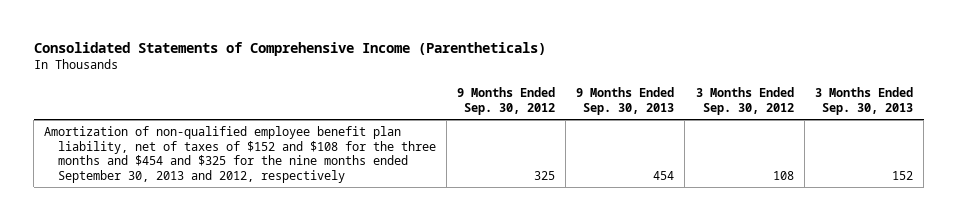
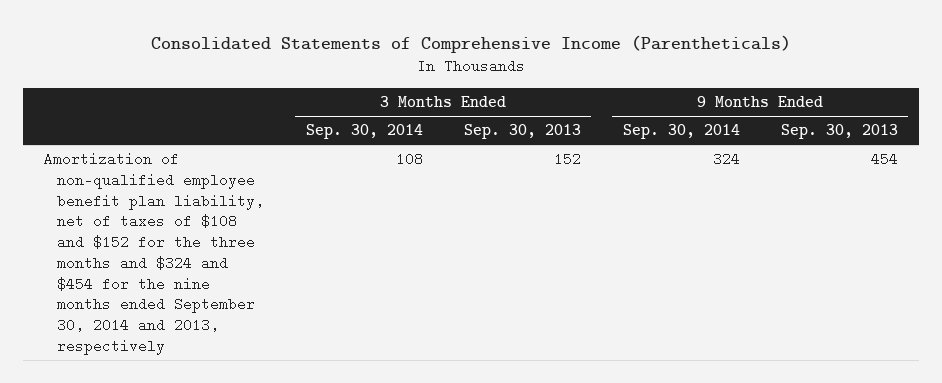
- | 9 Months Ended Sep. 30, 2012 | 9 Months Ended Sep. 30, 2013 | 3 Months Ended Sep. 30, 2012 | 3 Months Ended Sep. 30, 2013
+ | 3 Months Ended Sep. 30, 2014 | 3 Months Ended Sep. 30, 2013 | 9 Months Ended Sep. 30, 2014 | 9 Months Ended Sep. 30, 2013
- Amortization of non-qualified employee benefit plan liability, net of taxes of $152 and $108 for the three months and $454 and $325 for the nine months ended September 30, 2013 and 2012, respectively | 325 | 454 | 108 | 152
+ Amortization of non-qualified employee benefit plan liability, net of taxes of $108 and $152 for the three months and $324 and $454 for the nine months ended September 30, 2014 and 2013, respectively | 108 | 152 | 324 | 454

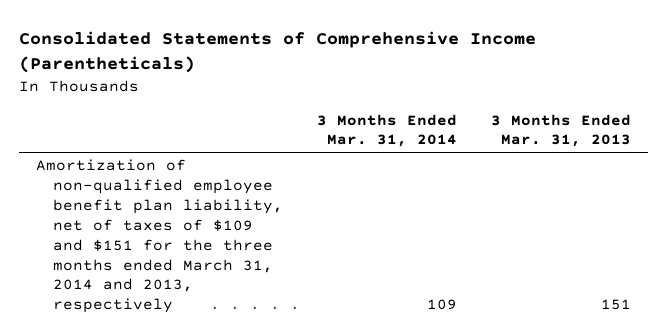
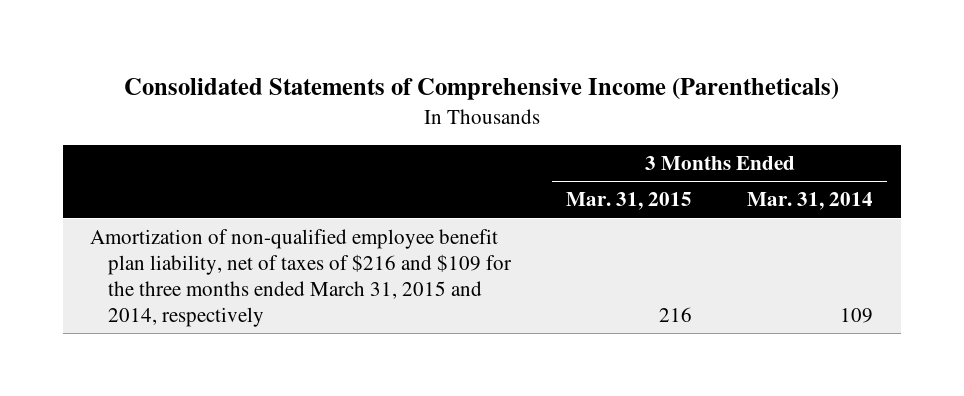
- | 3 Months Ended Mar. 31, 2014 | 3 Months Ended Mar. 31, 2013
+ | 3 Months Ended Mar. 31, 2015 | 3 Months Ended Mar. 31, 2014
- Amortization of non-qualified employee benefit plan liability, net of taxes of $109 and $151 for the three months ended March 31, 2014 and 2013, respectively | 109 | 151
+ Amortization of non-qualified employee benefit plan liability, net of taxes of $216 and $109 for the three months ended March 31, 2015 and 2014, respectively | 216 | 109

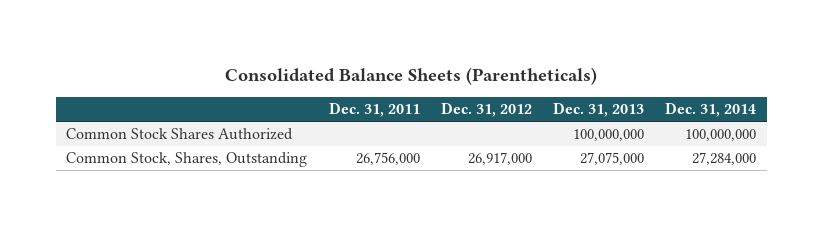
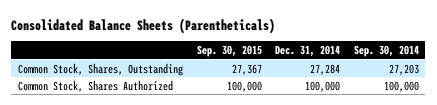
- | Dec. 31, 2011 | Dec. 31, 2012 | Dec. 31, 2013 | Dec. 31, 2014
+ | Sep. 30, 2015 | Dec. 31, 2014 | Sep. 30, 2014
- Common Stock Shares Authorized | | | 100,000,000 | 100,000,000
- Common Stock, Shares, Outstanding | 26,756,000 | 26,917,000 | 27,075,000 | 27,284,000
+ Common Stock, Shares, Outstanding | 27,367 | 27,284 | 27,203
+ Common Stock, Shares Authorized | 100,000 | 100,000 | 100,000

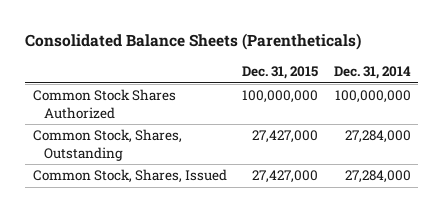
- | Sep. 30, 2015 | Dec. 31, 2014 | Sep. 30, 2014
+ | Dec. 31, 2015 | Dec. 31, 2014
- Common Stock, Shares, Outstanding | 27,367 | 27,284 | 27,203
- Common Stock, Shares Authorized | 100,000 | 100,000 | 100,000
+ Common Stock Shares Authorized | 100,000,000 | 100,000,000
+ Common Stock, Shares, Outstanding | 27,427,000 | 27,284,000
+ Common Stock, Shares, Issued | 27,427,000 | 27,284,000

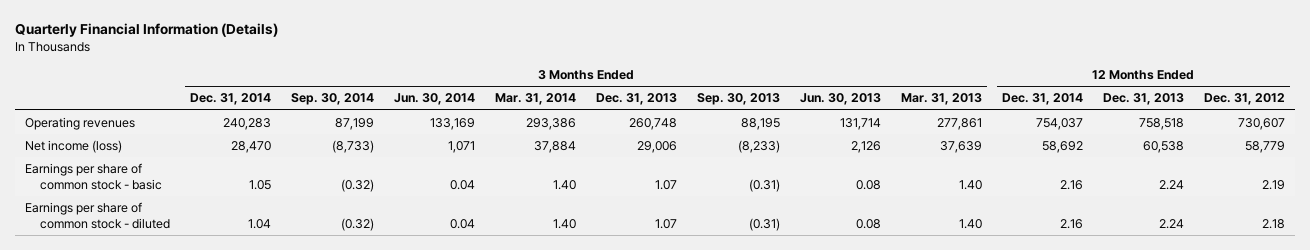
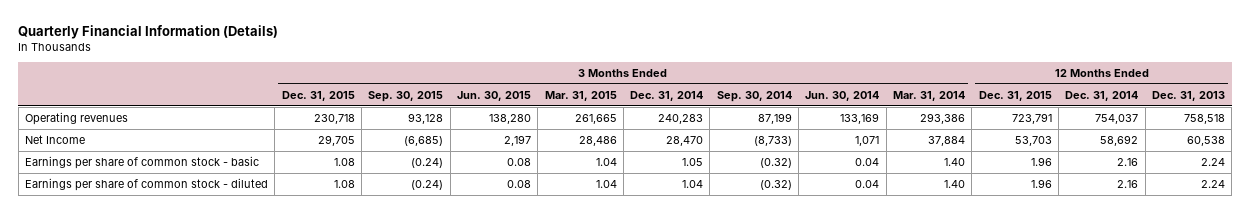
- | 3 Months Ended Dec. 31, 2014 | 3 Months Ended Sep. 30, 2014 | 3 Months Ended Jun. 30, 2014 | 3 Months Ended Mar. 31, 2014 | 3 Months Ended Dec. 31, 2013 | 3 Months Ended Sep. 30, 2013 | 3 Months Ended Jun. 30, 2013 | 3 Months Ended Mar. 31, 2013 | 12 Months Ended Dec. 31, 2014 | 12 Months Ended Dec. 31, 2013 | 12 Months Ended Dec. 31, 2012
+ | 3 Months Ended Dec. 31, 2015 | 3 Months Ended Sep. 30, 2015 | 3 Months Ended Jun. 30, 2015 | 3 Months Ended Mar. 31, 2015 | 3 Months Ended Dec. 31, 2014 | 3 Months Ended Sep. 30, 2014 | 3 Months Ended Jun. 30, 2014 | 3 Months Ended Mar. 31, 2014 | 12 Months Ended Dec. 31, 2015 | 12 Months Ended Dec. 31, 2014 | 12 Months Ended Dec. 31, 2013
- Net income (loss) | 28,470 | (8,733) | 1,071 | 37,884 | 29,006 | (8,233) | 2,126 | 37,639 | 58,692 | 60,538 | 58,779
+ Net Income | 29,705 | (6,685) | 2,197 | 28,486 | 28,470 | (8,733) | 1,071 | 37,884 | 53,703 | 58,692 | 60,538

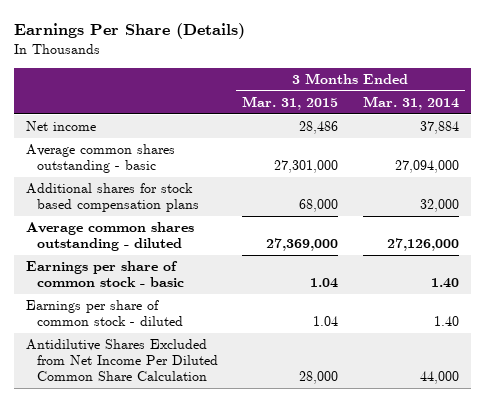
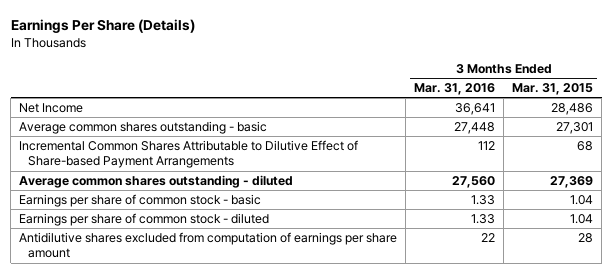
- | 3 Months Ended Mar. 31, 2015 | 3 Months Ended Mar. 31, 2014
+ | 3 Months Ended Mar. 31, 2016 | 3 Months Ended Mar. 31, 2015
- Net income | 28,486 | 37,884
- Average common shares outstanding - basic | 27,301,000 | 27,094,000
- Additional shares for stock based compensation plans | 68,000 | 32,000
- Average common shares outstanding - diluted | 27,369,000 | 27,126,000
+ Net Income | 36,641 | 28,486
+ Average common shares outstanding - basic | 27,448 | 27,301
+ Incremental Common Shares Attributable to Dilutive Effect of Share-based Payment Arrangements | 112 | 68
+ Average common shares outstanding - diluted | 27,560 | 27,369
- Antidilutive Shares Excluded from Net Income Per Diluted Common Share Calculation | 28,000 | 44,000
+ Antidilutive shares excluded from computation of earnings per share amount | 22 | 28

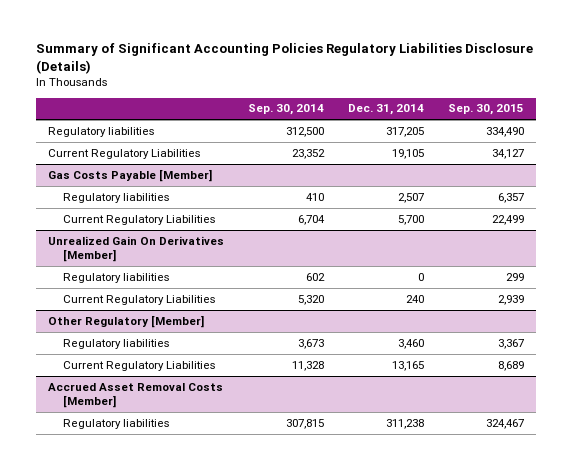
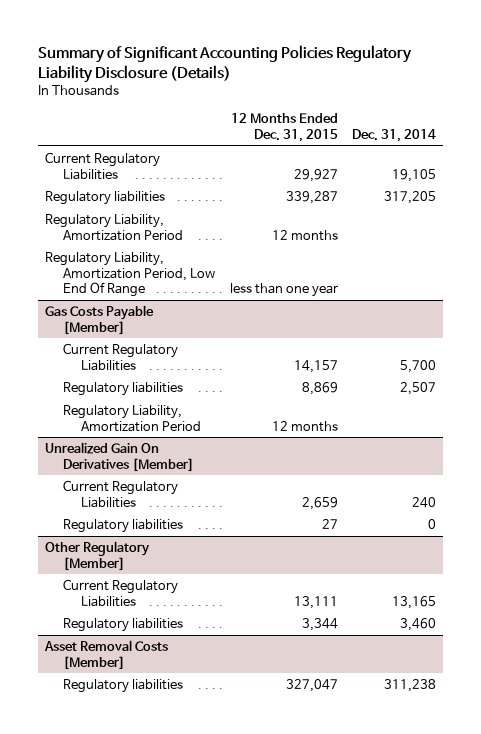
- Summary of Significant Accounting Policies Regulatory Liabilities Disclosure (Details)
+ Summary of Significant Accounting Policies Regulatory Liability Disclosure (Details)
- | Sep. 30, 2014 | Dec. 31, 2014 | Sep. 30, 2015
+ | 12 Months Ended Dec. 31, 2015 | Dec. 31, 2014
moved down: Regulatory liabilities | 339,287 | 317,205
+ Regulatory Liability, Amortization Period | 12 months |
+ Regulatory Liability, Amortization Period, Low End Of Range | less than one year |
@ Gas Costs Payable [Member]
moved down: Regulatory liabilities | 8,869 | 2,507
+ Regulatory Liability, Amortization Period | 12 months |
@ Unrealized Gain On Derivatives [Member]
moved down: Regulatory liabilities | 27 | 0
- Accrued Asset Removal Costs [Member]
@ Other Regulatory [Member]
moved down: Regulatory liabilities | 3,344 | 3,460
+ Asset Removal Costs [Member]

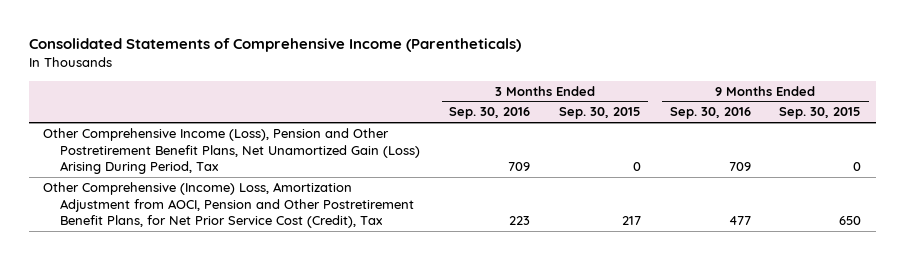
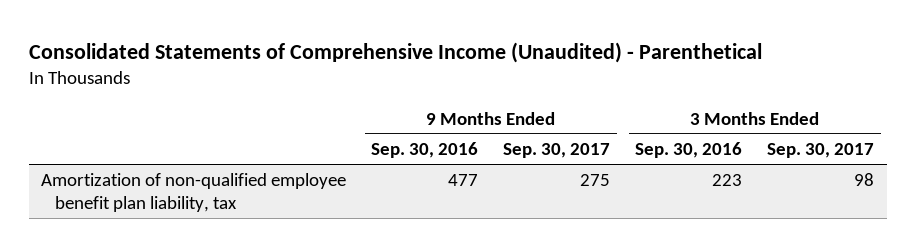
- Consolidated Statements of Comprehensive Income (Parentheticals)
+ Consolidated Statements of Comprehensive Income (Unaudited) - Parenthetical
- | 3 Months Ended Sep. 30, 2016 | 3 Months Ended Sep. 30, 2015 | 9 Months Ended Sep. 30, 2016 | 9 Months Ended Sep. 30, 2015
+ | 9 Months Ended Sep. 30, 2016 | 9 Months Ended Sep. 30, 2017 | 3 Months Ended Sep. 30, 2016 | 3 Months Ended Sep. 30, 2017
- Other Comprehensive Income (Loss), Pension and Other Postretirement Benefit Plans, Net Unamortized Gain (Loss) Arising During Period, Tax | 709 | 0 | 709 | 0
- Other Comprehensive (Income) Loss, Amortization Adjustment from AOCI, Pension and Other Postretirement Benefit Plans, for Net Prior Service Cost (Credit), Tax | 223 | 217 | 477 | 650
+ Amortization of non-qualified employee benefit plan liability, tax | 477 | 275 | 223 | 98

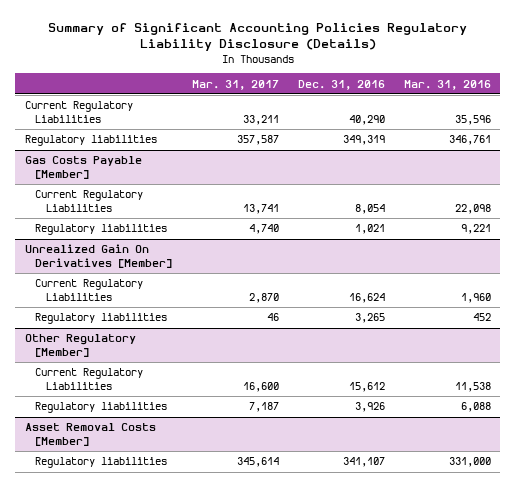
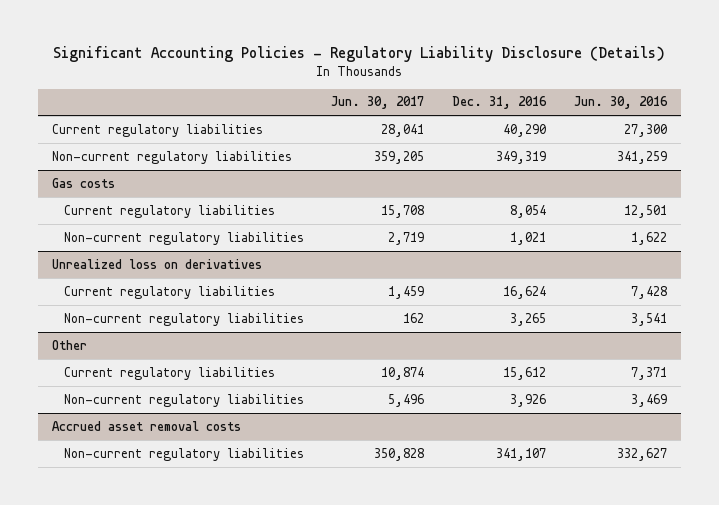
- Summary of Significant Accounting Policies Regulatory Liability Disclosure (Details)
+ Significant Accounting Policies - Regulatory Liability Disclosure (Details)
- | Mar. 31, 2017 | Dec. 31, 2016 | Mar. 31, 2016
+ | Jun. 30, 2017 | Dec. 31, 2016 | Jun. 30, 2016
- Current Regulatory Liabilities | 33,211 | 40,290 | 35,596
- Regulatory liabilities | 357,587 | 349,319 | 346,761
- Gas Costs Payable [Member]
- Current Regulatory Liabilities | 13,741 | 8,054 | 22,098
- Regulatory liabilities | 4,740 | 1,021 | 9,221
- Unrealized Gain On Derivatives [Member]
- Current Regulatory Liabilities | 2,870 | 16,624 | 1,960
- Regulatory liabilities | 46 | 3,265 | 452
- Other Regulatory [Member]
- Current Regulatory Liabilities | 16,600 | 15,612 | 11,538
- Regulatory liabilities | 7,187 | 3,926 | 6,088
- Asset Removal Costs [Member]
- Regulatory liabilities | 345,614 | 341,107 | 331,000
+ Current regulatory liabilities | 28,041 | 40,290 | 27,300
+ Non-current regulatory liabilities | 359,205 | 349,319 | 341,259
+ Gas costs
+ Current regulatory liabilities | 15,708 | 8,054 | 12,501
+ Non-current regulatory liabilities | 2,719 | 1,021 | 1,622
+ Unrealized loss on derivatives
+ Current regulatory liabilities | 1,459 | 16,624 | 7,428
+ Non-current regulatory liabilities | 162 | 3,265 | 3,541
+ Other
+ Current regulatory liabilities | 10,874 | 15,612 | 7,371
+ Non-current regulatory liabilities | 5,496 | 3,926 | 3,469
+ Accrued asset removal costs
+ Non-current regulatory liabilities | 350,828 | 341,107 | 332,627

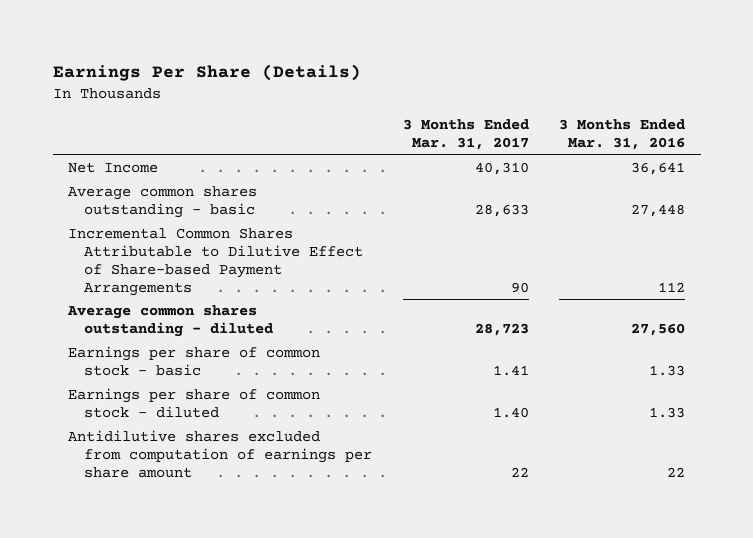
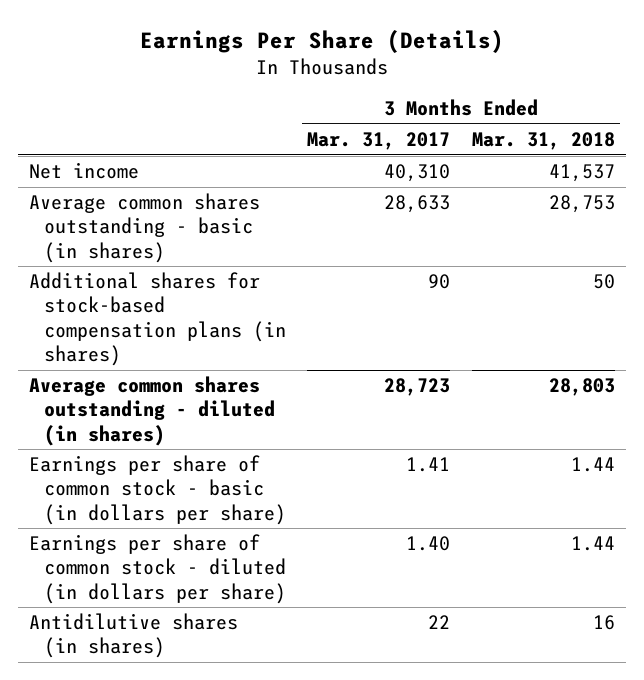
- | 3 Months Ended Mar. 31, 2017 | 3 Months Ended Mar. 31, 2016
+ | 3 Months Ended Mar. 31, 2017 | 3 Months Ended Mar. 31, 2018
- Net Income | 40,310 | 36,641
- Average common shares outstanding - basic | 28,633 | 27,448
- Incremental Common Shares Attributable to Dilutive Effect of Share-based Payment Arrangements | 90 | 112
- Average common shares outstanding - diluted | 28,723 | 27,560
- Earnings per share of common stock - basic | 1.41 | 1.33
- Earnings per share of common stock - diluted | 1.40 | 1.33
- Antidilutive shares excluded from computation of earnings per share amount | 22 | 22
+ Net income | 40,310 | 41,537
+ Average common shares outstanding - basic (in shares) | 28,633 | 28,753
+ Additional shares for stock-based compensation plans (in shares) | 90 | 50
+ Average common shares outstanding - diluted (in shares) | 28,723 | 28,803
+ Earnings per share of common stock - basic (in dollars per share) | 1.41 | 1.44
+ Earnings per share of common stock - diluted (in dollars per share) | 1.40 | 1.44
+ Antidilutive shares (in shares) | 22 | 16

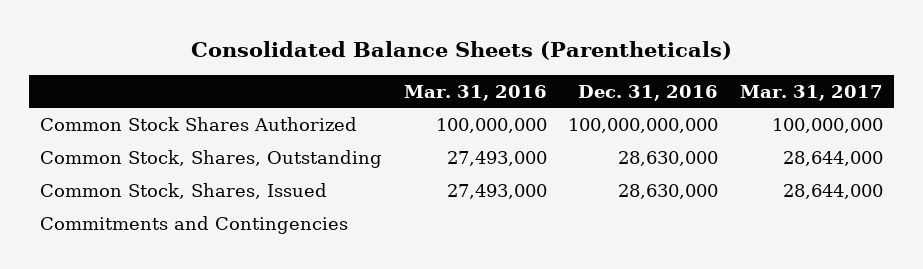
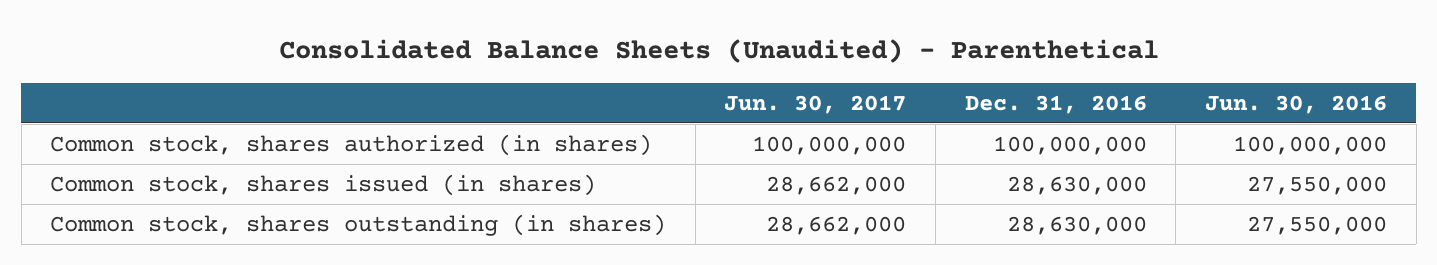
- Consolidated Balance Sheets (Parentheticals)
+ Consolidated Balance Sheets (Unaudited) - Parenthetical
- | Mar. 31, 2016 | Dec. 31, 2016 | Mar. 31, 2017
+ | Jun. 30, 2017 | Dec. 31, 2016 | Jun. 30, 2016
- Common Stock Shares Authorized | 100,000,000 | 100,000,000,000 | 100,000,000
- Common Stock, Shares, Outstanding | 27,493,000 | 28,630,000 | 28,644,000
- Common Stock, Shares, Issued | 27,493,000 | 28,630,000 | 28,644,000
- Commitments and Contingencies
+ Common stock, shares authorized (in shares) | 100,000,000 | 100,000,000 | 100,000,000
+ Common stock, shares issued (in shares) | 28,662,000 | 28,630,000 | 27,550,000
+ Common stock, shares outstanding (in shares) | 28,662,000 | 28,630,000 | 27,550,000

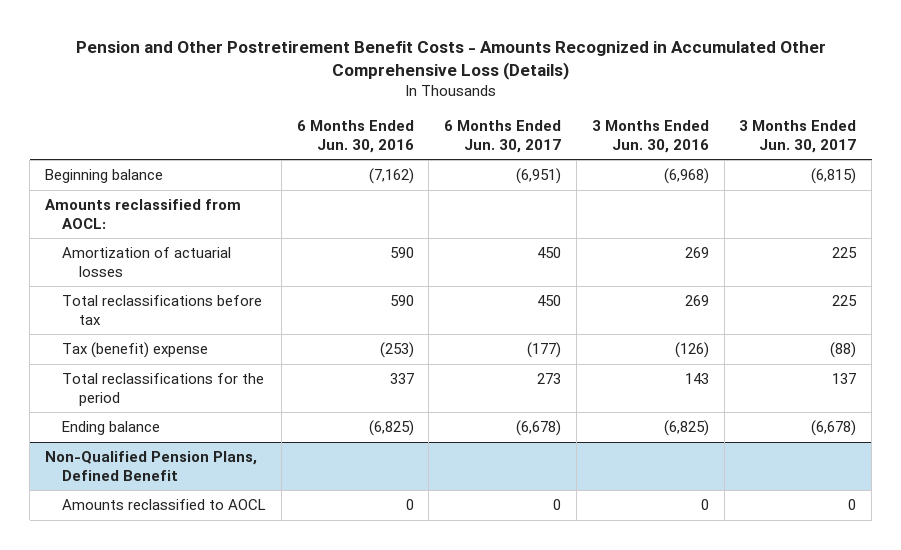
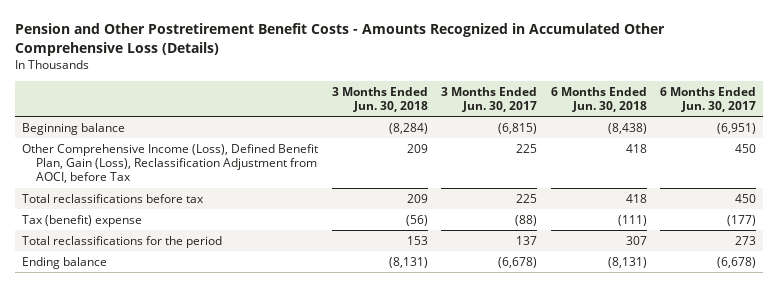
- | 6 Months Ended Jun. 30, 2016 | 6 Months Ended Jun. 30, 2017 | 3 Months Ended Jun. 30, 2016 | 3 Months Ended Jun. 30, 2017
+ | 3 Months Ended Jun. 30, 2018 | 3 Months Ended Jun. 30, 2017 | 6 Months Ended Jun. 30, 2018 | 6 Months Ended Jun. 30, 2017
- Amounts reclassified from AOCL:
- Amortization of actuarial losses | 590 | 450 | 269 | 225
+ Other Comprehensive Income (Loss), Defined Benefit Plan, Gain (Loss), Reclassification Adjustment from AOCI, before Tax | 209 | 225 | 418 | 450
- Non-Qualified Pension Plans, Defined Benefit
- Amounts reclassified to AOCL | 0 | 0 | 0 | 0

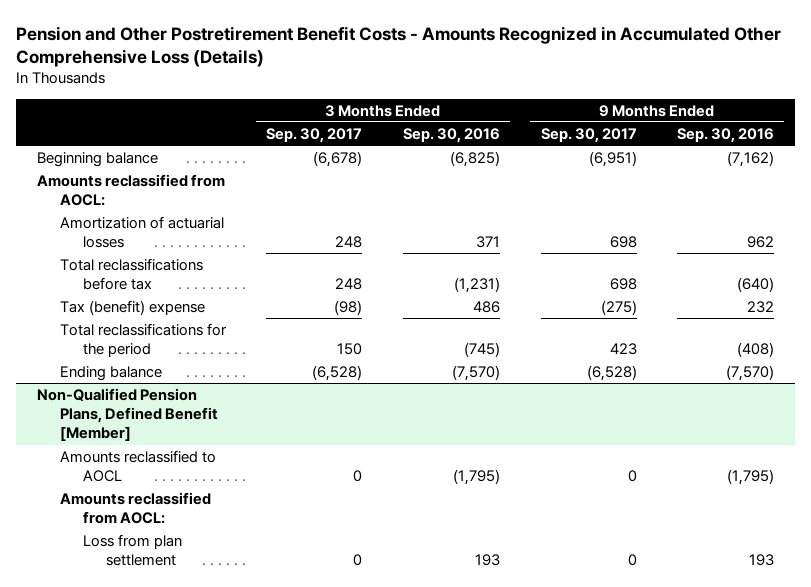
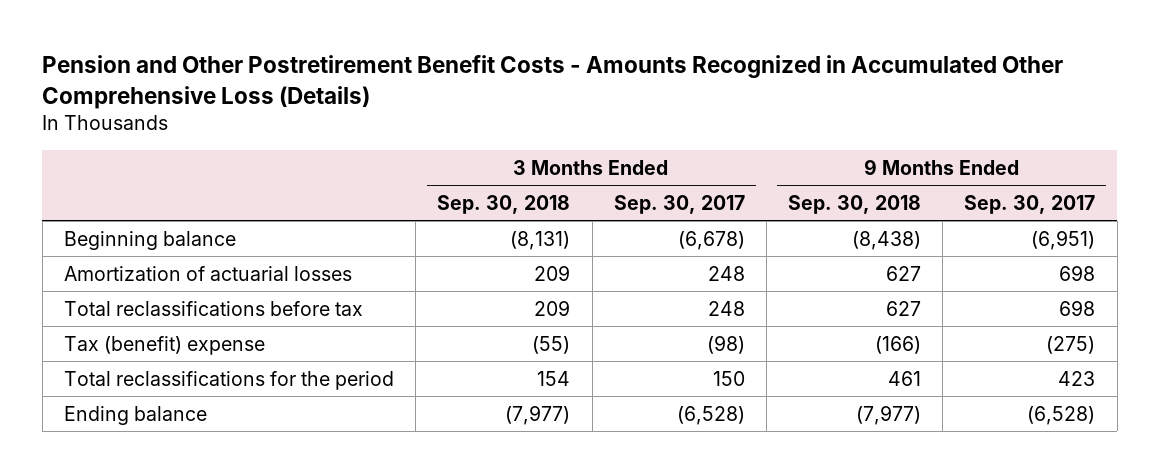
- | 3 Months Ended Sep. 30, 2017 | 3 Months Ended Sep. 30, 2016 | 9 Months Ended Sep. 30, 2017 | 9 Months Ended Sep. 30, 2016
+ | 3 Months Ended Sep. 30, 2018 | 3 Months Ended Sep. 30, 2017 | 9 Months Ended Sep. 30, 2018 | 9 Months Ended Sep. 30, 2017
- Amounts reclassified from AOCL:
- Non-Qualified Pension Plans, Defined Benefit [Member]
- Amounts reclassified to AOCL | 0 | (1,795) | 0 | (1,795)
- Amounts reclassified from AOCL:
- Loss from plan settlement | 0 | 193 | 0 | 193

